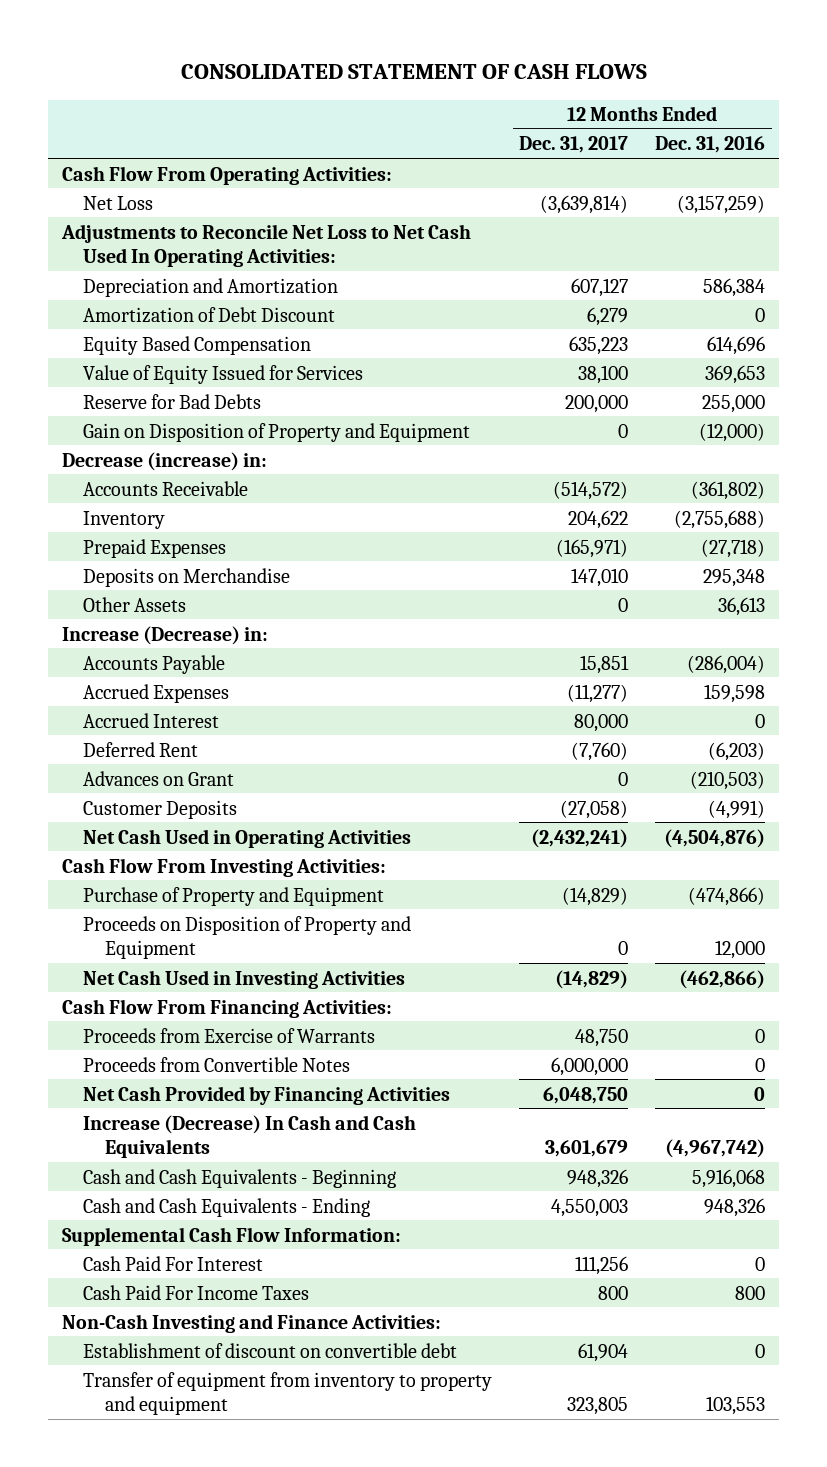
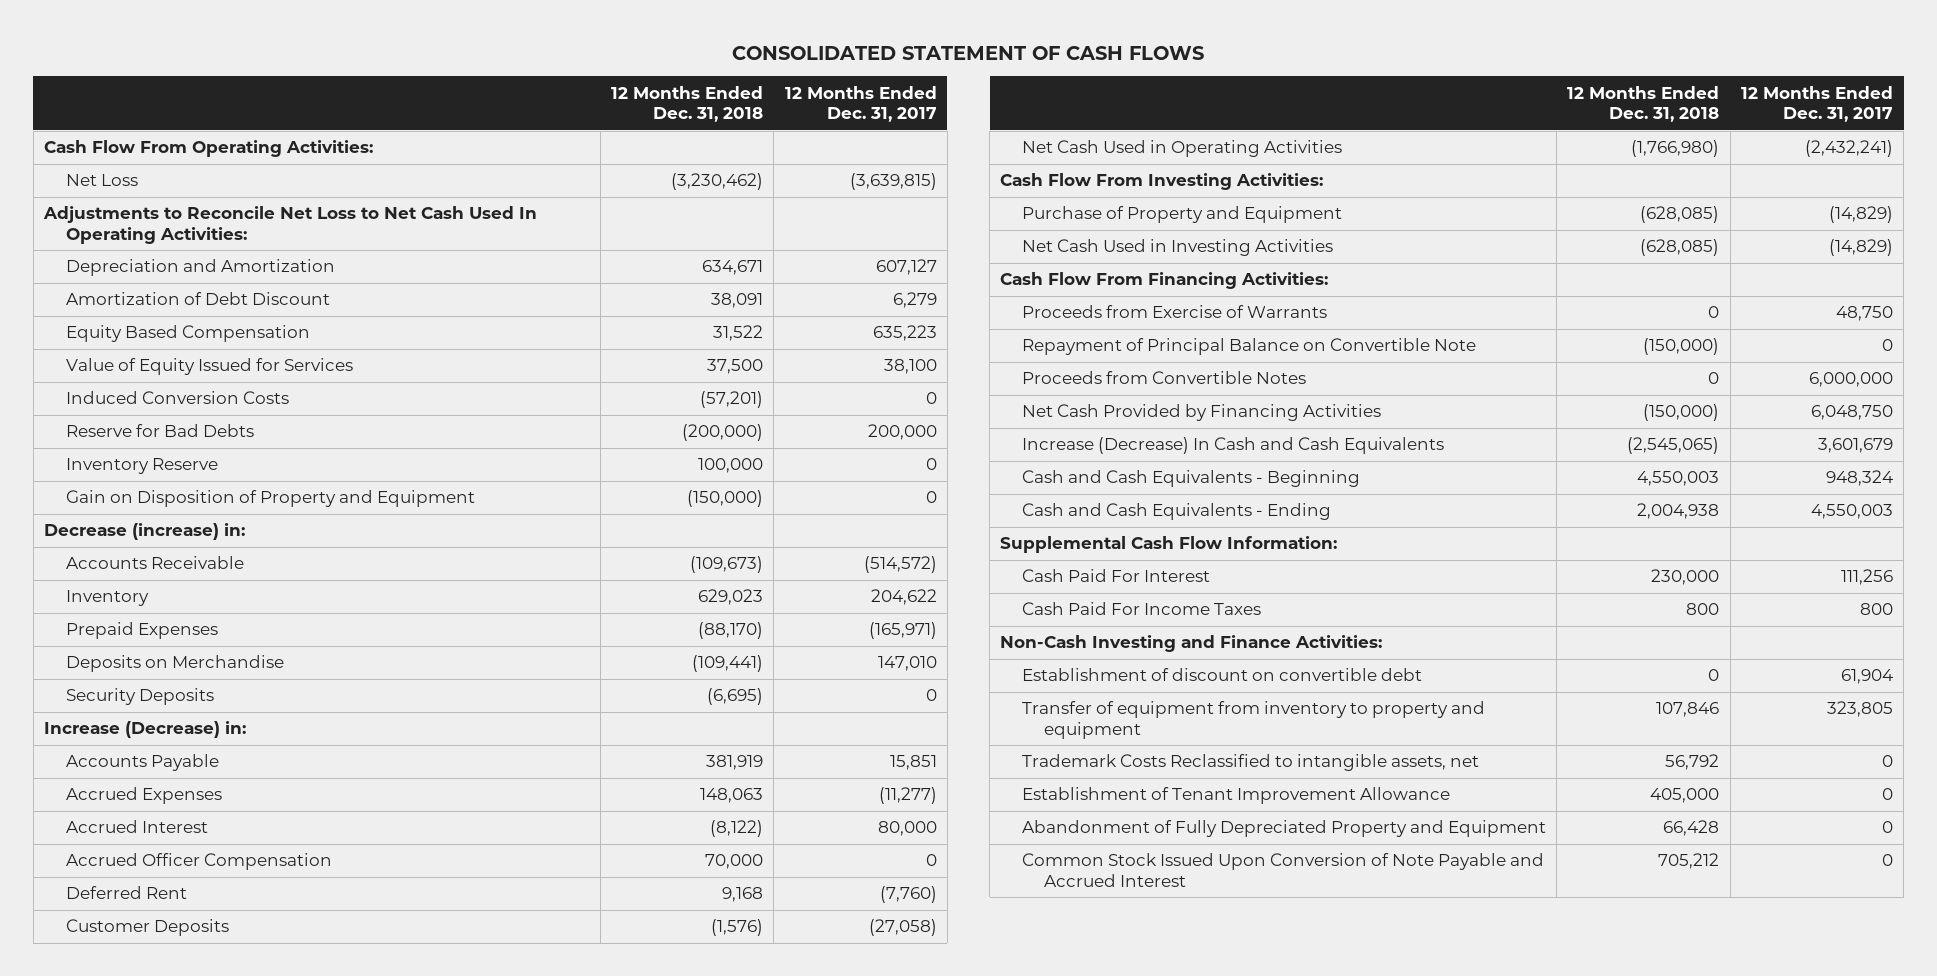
- | 12 Months Ended Dec. 31, 2017 | 12 Months Ended Dec. 31, 2016
+ | 12 Months Ended Dec. 31, 2018 | 12 Months Ended Dec. 31, 2017
- Net Loss | (3,639,814) | (3,157,259)
+ Net Loss | (3,230,462) | (3,639,815)
+ Induced Conversion Costs | (57,201) | 0
+ Inventory Reserve | 100,000 | 0
- Other Assets | 0 | 36,613
+ Security Deposits | (6,695) | 0
+ Accrued Officer Compensation | 70,000 | 0
- Advances on Grant | 0 | (210,503)
- Proceeds on Disposition of Property and Equipment | 0 | 12,000
+ Repayment of Principal Balance on Convertible Note | (150,000) | 0
- Cash and Cash Equivalents - Beginning | 948,326 | 5,916,068
+ Cash and Cash Equivalents - Beginning | 4,550,003 | 948,324
+ Trademark Costs Reclassified to intangible assets, net | 56,792 | 0
+ Establishment of Tenant Improvement Allowance | 405,000 | 0
+ Abandonment of Fully Depreciated Property and Equipment | 66,428 | 0
+ Common Stock Issued Upon Conversion of Note Payable and Accrued Interest | 705,212 | 0

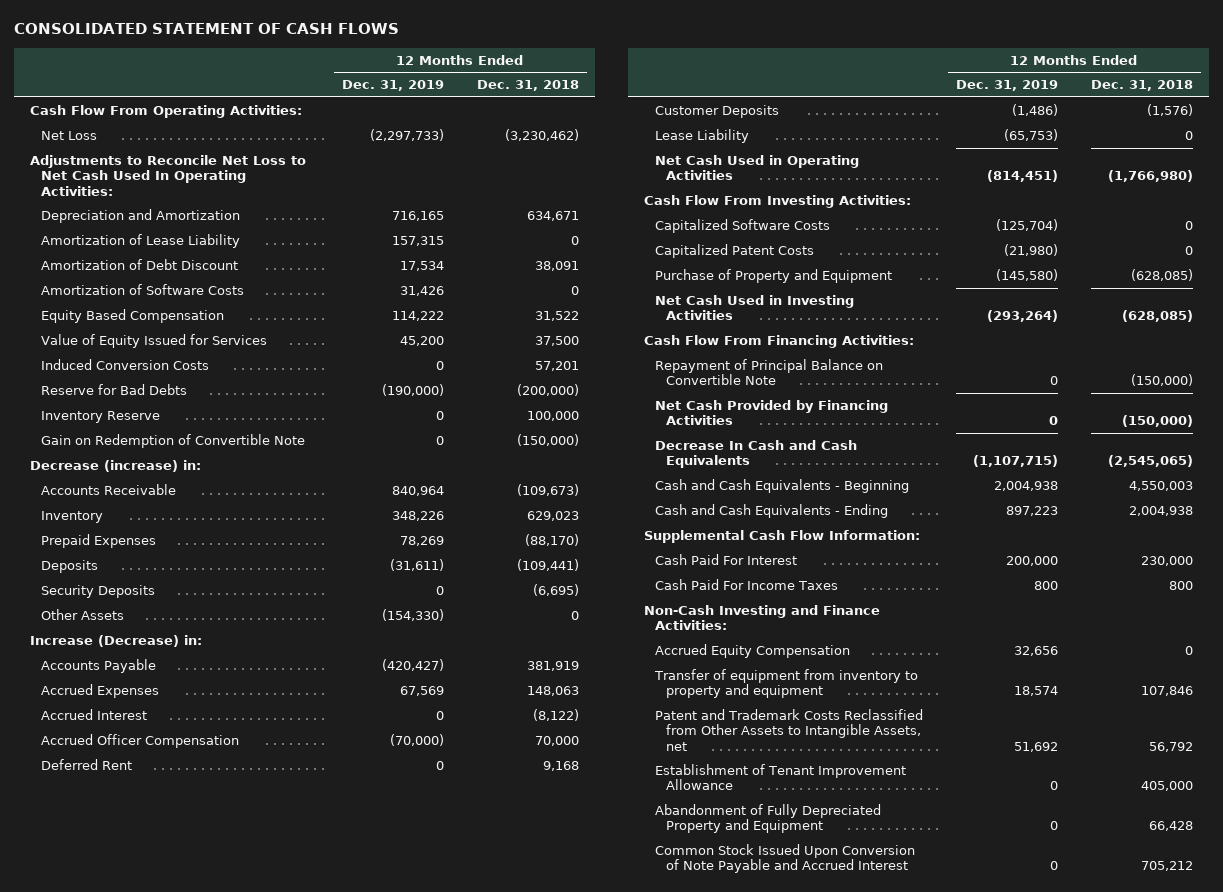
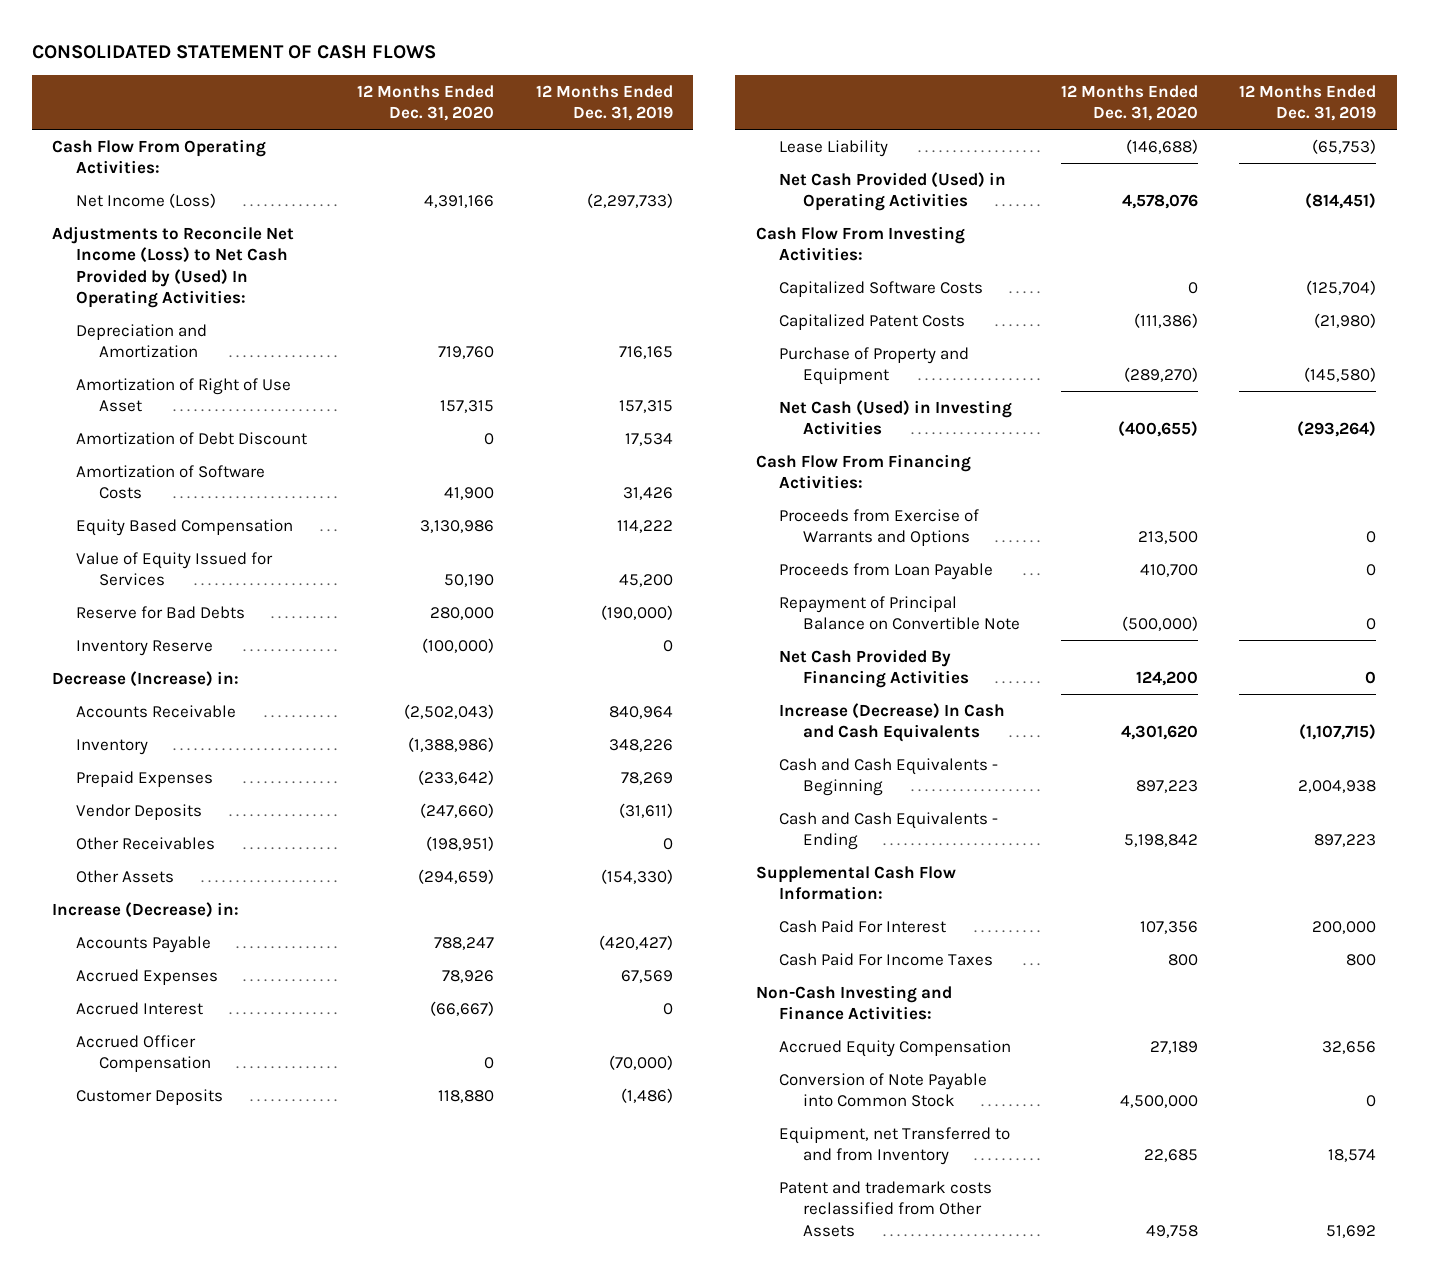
- | 12 Months Ended Dec. 31, 2019 | 12 Months Ended Dec. 31, 2018
+ | 12 Months Ended Dec. 31, 2020 | 12 Months Ended Dec. 31, 2019
- Net Loss | (2,297,733) | (3,230,462)
- Adjustments to Reconcile Net Loss to Net Cash Used In Operating Activities:
+ Net Income (Loss) | 4,391,166 | (2,297,733)
+ Adjustments to Reconcile Net Income (Loss) to Net Cash Provided by (Used) In Operating Activities:
- Amortization of Lease Liability | 157,315 | 0
+ Amortization of Right of Use Asset | 157,315 | 157,315
- Induced Conversion Costs | 0 | 57,201
- Gain on Redemption of Convertible Note | 0 | (150,000)
- Decrease (increase) in:
+ Decrease (Increase) in:
- Deposits | (31,611) | (109,441)
- Security Deposits | 0 | (6,695)
+ Vendor Deposits | (247,660) | (31,611)
+ Other Receivables | (198,951) | 0
- Deferred Rent | 0 | 9,168
- Net Cash Used in Operating Activities | (814,451) | (1,766,980)
+ Net Cash Provided (Used) in Operating Activities | 4,578,076 | (814,451)
- Net Cash Used in Investing Activities | (293,264) | (628,085)
+ Net Cash (Used) in Investing Activities | (400,655) | (293,264)
+ Proceeds from Exercise of Warrants and Options | 213,500 | 0
+ Proceeds from Loan Payable | 410,700 | 0
- Net Cash Provided by Financing Activities | 0 | (150,000)
- Decrease In Cash and Cash Equivalents | (1,107,715) | (2,545,065)
+ Net Cash Provided By Financing Activities | 124,200 | 0
+ Increase (Decrease) In Cash and Cash Equivalents | 4,301,620 | (1,107,715)
- Transfer of equipment from inventory to property and equipment | 18,574 | 107,846
- Patent and Trademark Costs Reclassified from Other Assets to Intangible Assets, net | 51,692 | 56,792
- Establishment of Tenant Improvement Allowance | 0 | 405,000
- Abandonment of Fully Depreciated Property and Equipment | 0 | 66,428
- Common Stock Issued Upon Conversion of Note Payable and Accrued Interest | 0 | 705,212
+ Conversion of Note Payable into Common Stock | 4,500,000 | 0
+ Equipment, net Transferred to and from Inventory | 22,685 | 18,574
+ Patent and trademark costs reclassified from Other Assets | 49,758 | 51,692

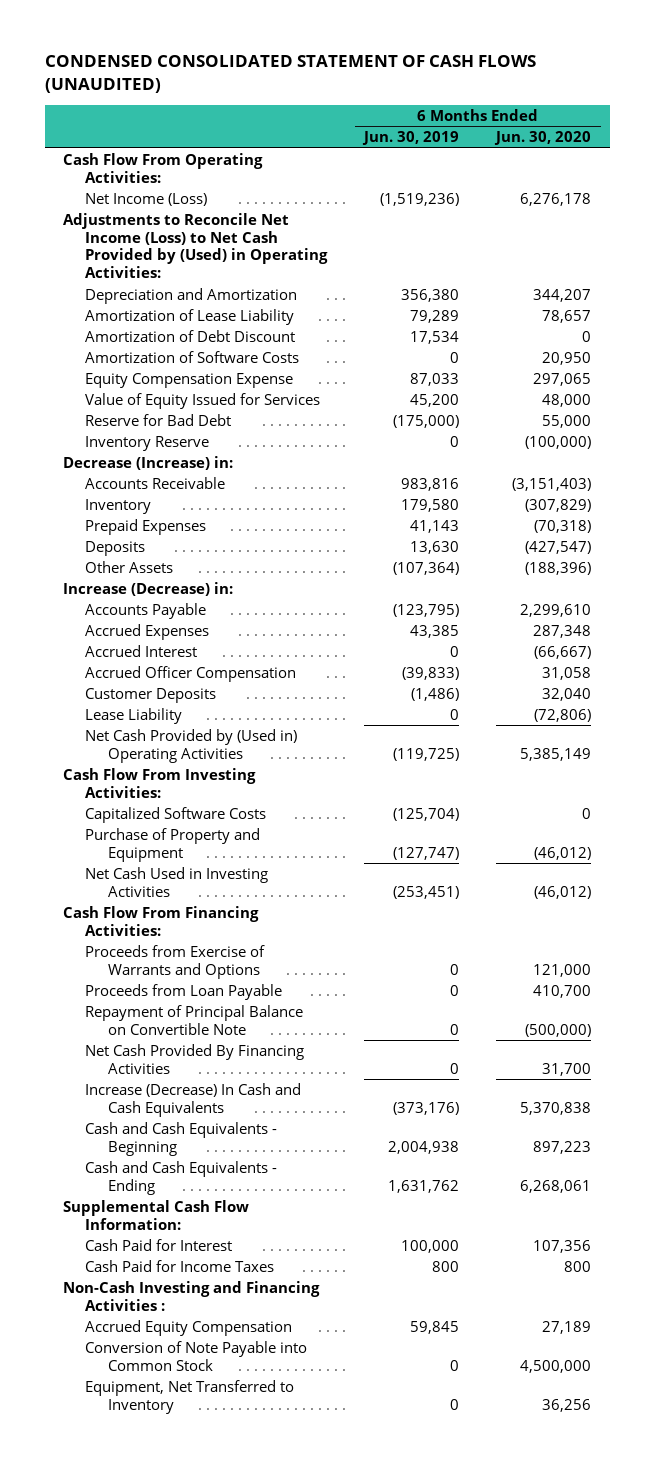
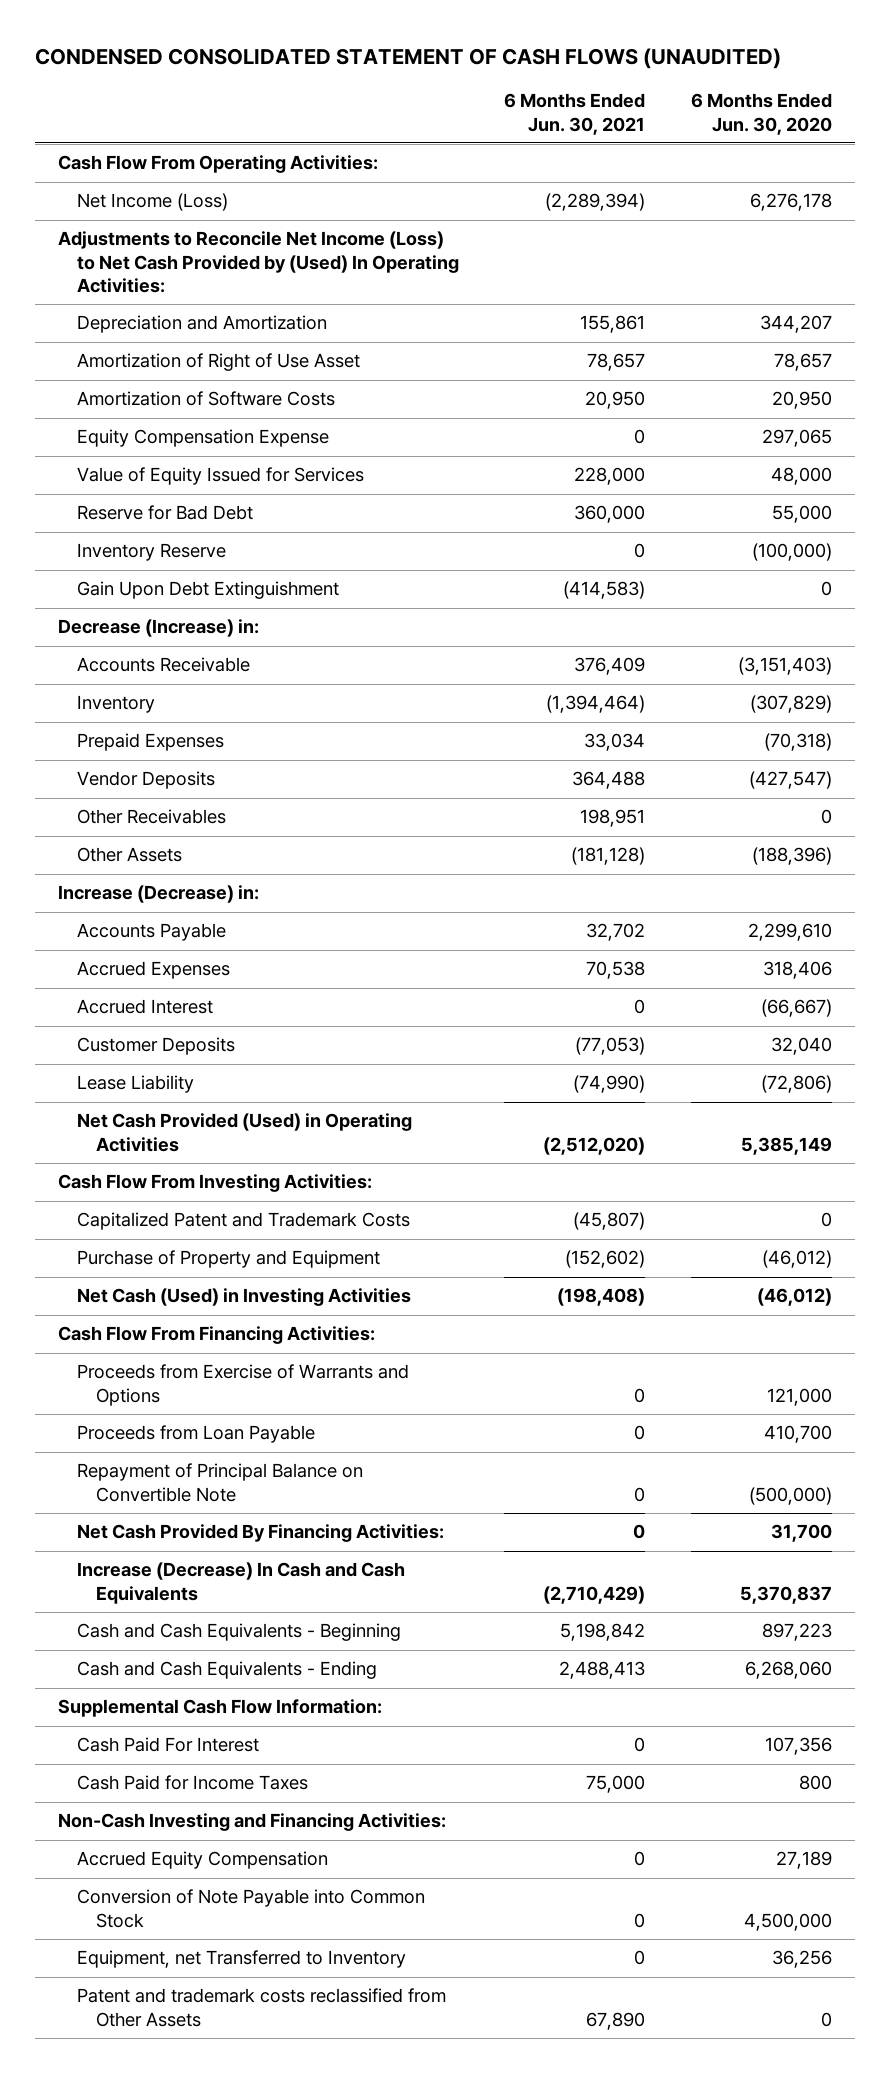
- | 6 Months Ended Jun. 30, 2019 | 6 Months Ended Jun. 30, 2020
+ | 6 Months Ended Jun. 30, 2021 | 6 Months Ended Jun. 30, 2020
- Adjustments to Reconcile Net Income (Loss) to Net Cash Provided by (Used) in Operating Activities:
+ Adjustments to Reconcile Net Income (Loss) to Net Cash Provided by (Used) In Operating Activities:
- Amortization of Lease Liability | 79,289 | 78,657
- Amortization of Debt Discount | 17,534 | 0
+ Amortization of Right of Use Asset | 78,657 | 78,657
+ Gain Upon Debt Extinguishment | (414,583) | 0
- Deposits | 13,630 | (427,547)
+ Vendor Deposits | 364,488 | (427,547)
+ Other Receivables | 198,951 | 0
- Accrued Expenses | 43,385 | 287,348
+ Accrued Expenses | 70,538 | 318,406
- Accrued Officer Compensation | (39,833) | 31,058
- Net Cash Provided by (Used in) Operating Activities | (119,725) | 5,385,149
+ Net Cash Provided (Used) in Operating Activities | (2,512,020) | 5,385,149
- Capitalized Software Costs | (125,704) | 0
+ Capitalized Patent and Trademark Costs | (45,807) | 0
- Net Cash Used in Investing Activities | (253,451) | (46,012)
+ Net Cash (Used) in Investing Activities | (198,408) | (46,012)
- Net Cash Provided By Financing Activities | 0 | 31,700
- Increase (Decrease) In Cash and Cash Equivalents | (373,176) | 5,370,838
+ Net Cash Provided By Financing Activities: | 0 | 31,700
+ Increase (Decrease) In Cash and Cash Equivalents | (2,710,429) | 5,370,837
- Cash and Cash Equivalents - Ending | 1,631,762 | 6,268,061
+ Cash and Cash Equivalents - Ending | 2,488,413 | 6,268,060
- Cash Paid for Interest | 100,000 | 107,356
+ Cash Paid For Interest | 0 | 107,356
- Non-Cash Investing and Financing Activities :
+ Non-Cash Investing and Financing Activities:
- Equipment, Net Transferred to Inventory | 0 | 36,256
+ Equipment, net Transferred to Inventory | 0 | 36,256
+ Patent and trademark costs reclassified from Other Assets | 67,890 | 0

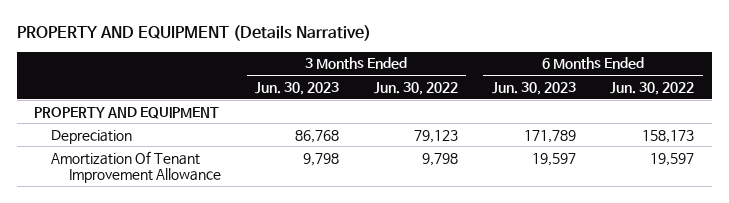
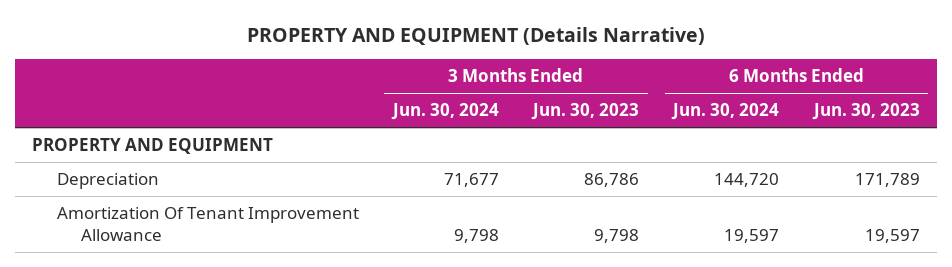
- | 3 Months Ended Jun. 30, 2023 | 3 Months Ended Jun. 30, 2022 | 6 Months Ended Jun. 30, 2023 | 6 Months Ended Jun. 30, 2022
+ | 3 Months Ended Jun. 30, 2024 | 3 Months Ended Jun. 30, 2023 | 6 Months Ended Jun. 30, 2024 | 6 Months Ended Jun. 30, 2023
- Depreciation | 86,768 | 79,123 | 171,789 | 158,173
+ Depreciation | 71,677 | 86,786 | 144,720 | 171,789

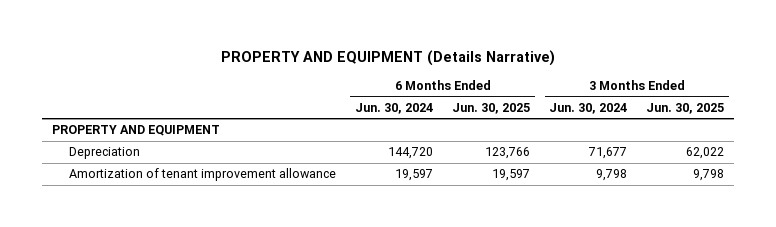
- | 3 Months Ended Jun. 30, 2024 | 3 Months Ended Jun. 30, 2023 | 6 Months Ended Jun. 30, 2024 | 6 Months Ended Jun. 30, 2023
+ | 6 Months Ended Jun. 30, 2024 | 6 Months Ended Jun. 30, 2025 | 3 Months Ended Jun. 30, 2024 | 3 Months Ended Jun. 30, 2025
- Amortization Of Tenant Improvement Allowance | 9,798 | 9,798 | 19,597 | 19,597
+ Amortization of tenant improvement allowance | 19,597 | 19,597 | 9,798 | 9,798

